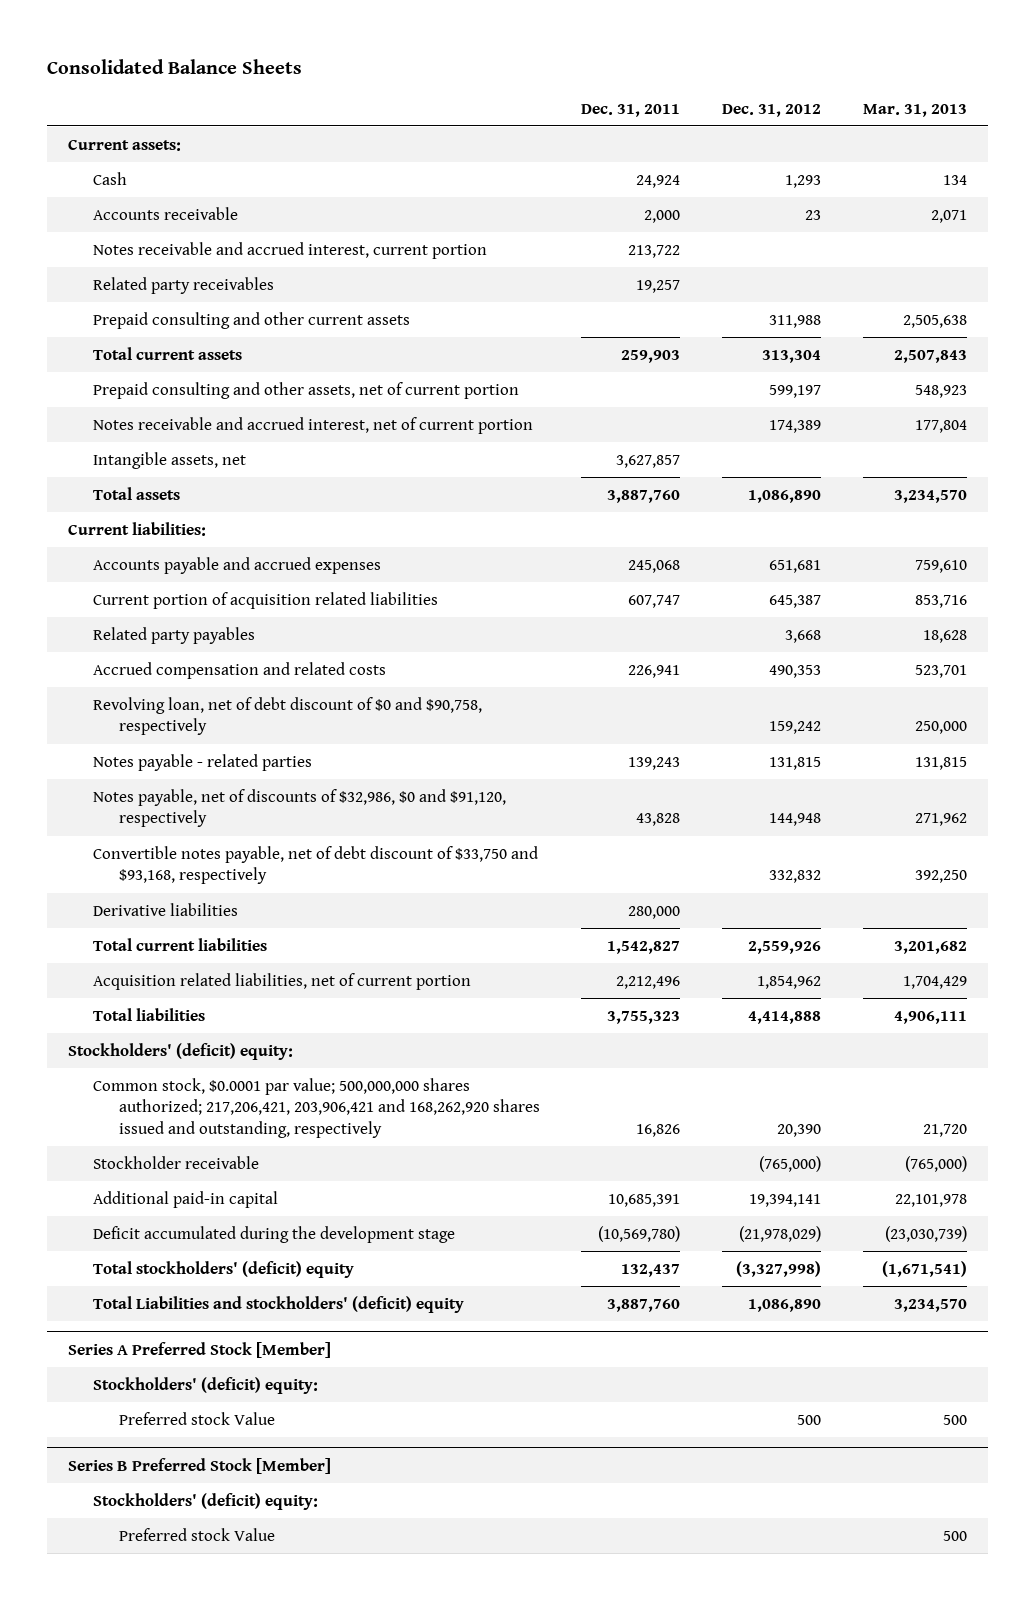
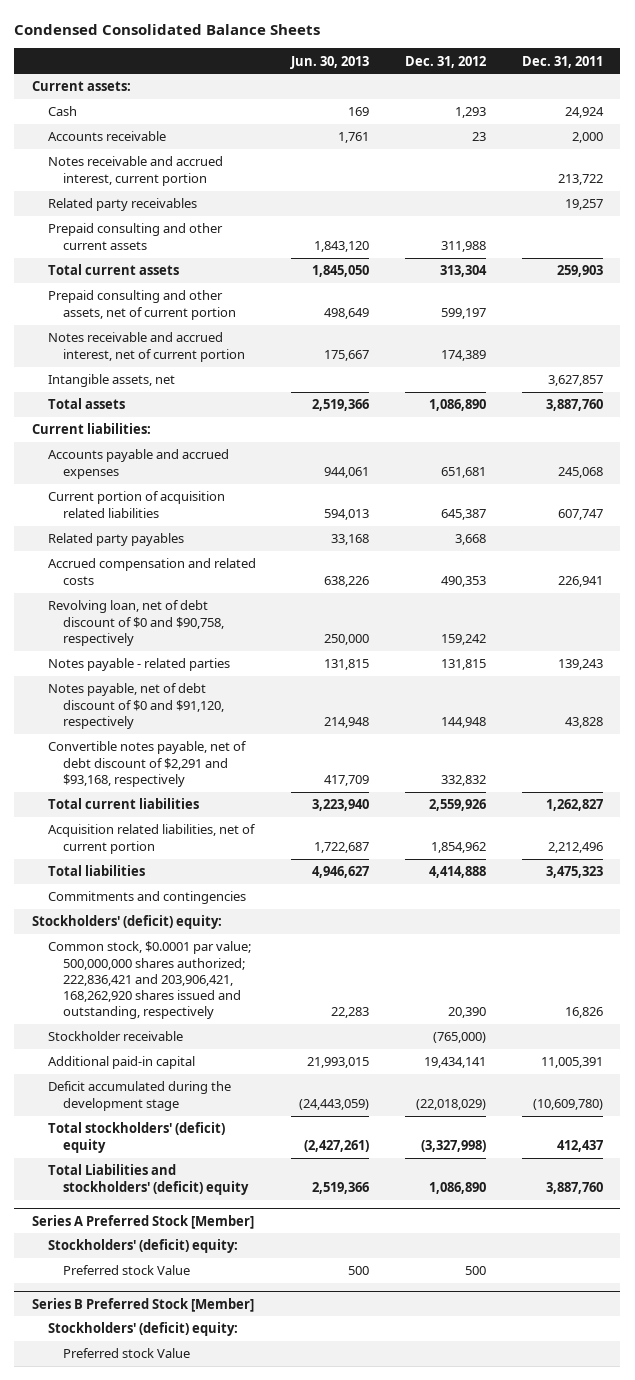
- Consolidated Balance Sheets
+ Condensed Consolidated Balance Sheets
- | Dec. 31, 2011 | Dec. 31, 2012 | Mar. 31, 2013
+ | Jun. 30, 2013 | Dec. 31, 2012 | Dec. 31, 2011
- Notes payable, net of discounts of $32,986, $0 and $91,120, respectively | 43,828 | 144,948 | 271,962
- Convertible notes payable, net of debt discount of $33,750 and $93,168, respectively | | 332,832 | 392,250
- Derivative liabilities | 280,000 | |
- Total current liabilities | 1,542,827 | 2,559,926 | 3,201,682
+ Notes payable, net of debt discount of $0 and $91,120, respectively | 214,948 | 144,948 | 43,828
+ Convertible notes payable, net of debt discount of $2,291 and $93,168, respectively | 417,709 | 332,832 |
+ Total current liabilities | 3,223,940 | 2,559,926 | 1,262,827
- Total liabilities | 3,755,323 | 4,414,888 | 4,906,111
+ Total liabilities | 4,946,627 | 4,414,888 | 3,475,323
+ Commitments and contingencies
- Common stock, $0.0001 par value; 500,000,000 shares authorized; 217,206,421, 203,906,421 and 168,262,920 shares issued and outstanding, respectively | 16,826 | 20,390 | 21,720
+ Common stock, $0.0001 par value; 500,000,000 shares authorized; 222,836,421 and 203,906,421, 168,262,920 shares issued and outstanding, respectively | 22,283 | 20,390 | 16,826
- Additional paid-in capital | 10,685,391 | 19,394,141 | 22,101,978
- Deficit accumulated during the development stage | (10,569,780) | (21,978,029) | (23,030,739)
- Total stockholders' (deficit) equity | 132,437 | (3,327,998) | (1,671,541)
+ Additional paid-in capital | 21,993,015 | 19,434,141 | 11,005,391
+ Deficit accumulated during the development stage | (24,443,059) | (22,018,029) | (10,609,780)
+ Total stockholders' (deficit) equity | (2,427,261) | (3,327,998) | 412,437

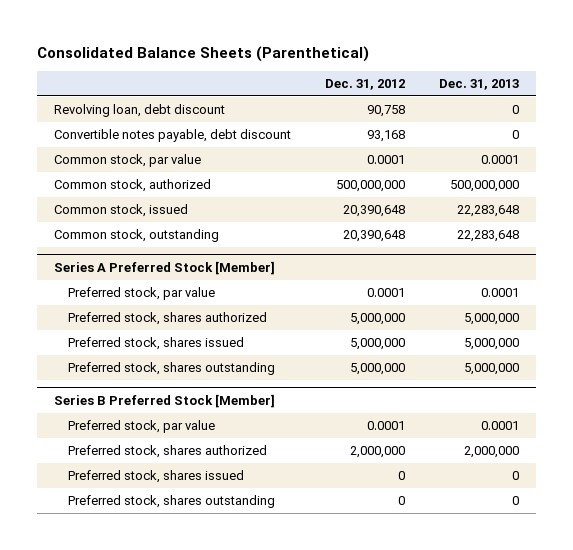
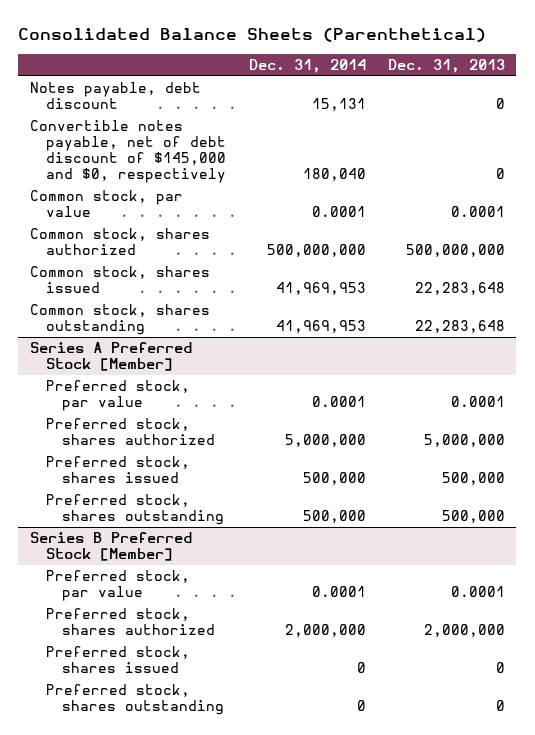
- | Dec. 31, 2012 | Dec. 31, 2013
+ | Dec. 31, 2014 | Dec. 31, 2013
- Revolving loan, debt discount | 90,758 | 0
- Convertible notes payable, debt discount | 93,168 | 0
+ Notes payable, debt discount | 15,131 | 0
+ Convertible notes payable, net of debt discount of $145,000 and $0, respectively | 180,040 | 0
- Common stock, authorized | 500,000,000 | 500,000,000
- Common stock, issued | 20,390,648 | 22,283,648
- Common stock, outstanding | 20,390,648 | 22,283,648
+ Common stock, shares authorized | 500,000,000 | 500,000,000
+ Common stock, shares issued | 41,969,953 | 22,283,648
+ Common stock, shares outstanding | 41,969,953 | 22,283,648
@ Series A Preferred Stock [Member]
- Preferred stock, shares issued | 5,000,000 | 5,000,000
- Preferred stock, shares outstanding | 5,000,000 | 5,000,000
+ Preferred stock, shares issued | 500,000 | 500,000
+ Preferred stock, shares outstanding | 500,000 | 500,000

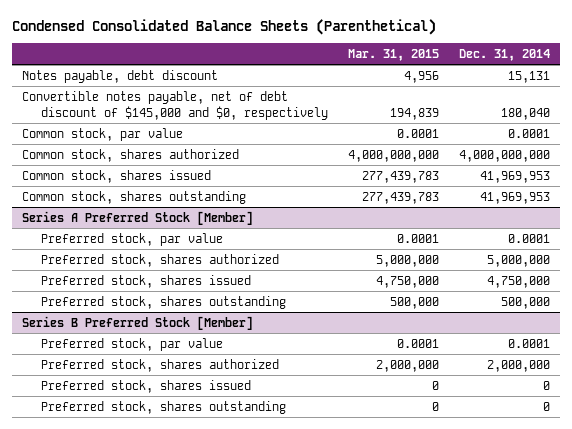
- Consolidated Balance Sheets (Parenthetical)
+ Condensed Consolidated Balance Sheets (Parenthetical)
- | Dec. 31, 2014 | Dec. 31, 2013
+ | Mar. 31, 2015 | Dec. 31, 2014
- Common stock, shares authorized | 500,000,000 | 500,000,000
+ Common stock, shares authorized | 4,000,000,000 | 4,000,000,000
@ Series A Preferred Stock [Member]
- Preferred stock, shares issued | 500,000 | 500,000
+ Preferred stock, shares issued | 4,750,000 | 4,750,000

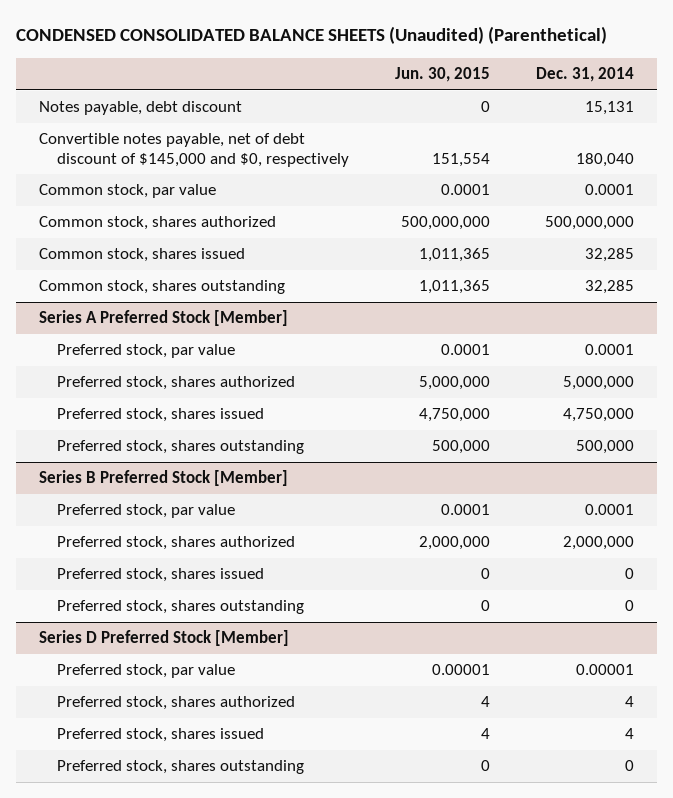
- Condensed Consolidated Balance Sheets (Parenthetical)
+ CONDENSED CONSOLIDATED BALANCE SHEETS (Unaudited) (Parenthetical)
- | Mar. 31, 2015 | Dec. 31, 2014
+ | Jun. 30, 2015 | Dec. 31, 2014
- Common stock, shares authorized | 4,000,000,000 | 4,000,000,000
- Common stock, shares issued | 277,439,783 | 41,969,953
- Common stock, shares outstanding | 277,439,783 | 41,969,953
+ Common stock, shares authorized | 500,000,000 | 500,000,000
+ Common stock, shares issued | 1,011,365 | 32,285
+ Common stock, shares outstanding | 1,011,365 | 32,285
+ Series D Preferred Stock [Member]
+ Preferred stock, par value | 0.00001 | 0.00001
+ Preferred stock, shares authorized | 4 | 4
+ Preferred stock, shares issued | 4 | 4
+ Preferred stock, shares outstanding | 0 | 0

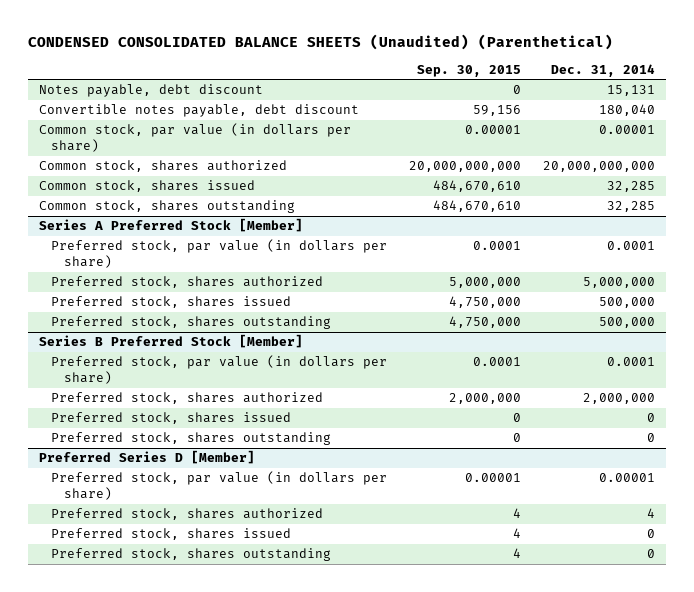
- | Jun. 30, 2015 | Dec. 31, 2014
+ | Sep. 30, 2015 | Dec. 31, 2014
- Convertible notes payable, net of debt discount of $145,000 and $0, respectively | 151,554 | 180,040
- Common stock, par value | 0.0001 | 0.0001
- Common stock, shares authorized | 500,000,000 | 500,000,000
+ Convertible notes payable, debt discount | 59,156 | 180,040
+ Common stock, par value (in dollars per share) | 0.00001 | 0.00001
+ Common stock, shares authorized | 20,000,000,000 | 20,000,000,000
@ Series A Preferred Stock [Member]
- Preferred stock, par value | 0.0001 | 0.0001
+ Preferred stock, par value (in dollars per share) | 0.0001 | 0.0001
- Preferred stock, shares issued | 4,750,000 | 4,750,000
+ Preferred stock, shares issued | 4,750,000 | 500,000
@ Series B Preferred Stock [Member]
- Preferred stock, par value | 0.0001 | 0.0001
+ Preferred stock, par value (in dollars per share) | 0.0001 | 0.0001
- Series D Preferred Stock [Member]
- Preferred stock, par value | 0.00001 | 0.00001
+ Preferred Series D [Member]
+ Preferred stock, par value (in dollars per share) | 0.00001 | 0.00001
- Preferred stock, shares issued | 4 | 4
+ Preferred stock, shares issued | 4 | 0

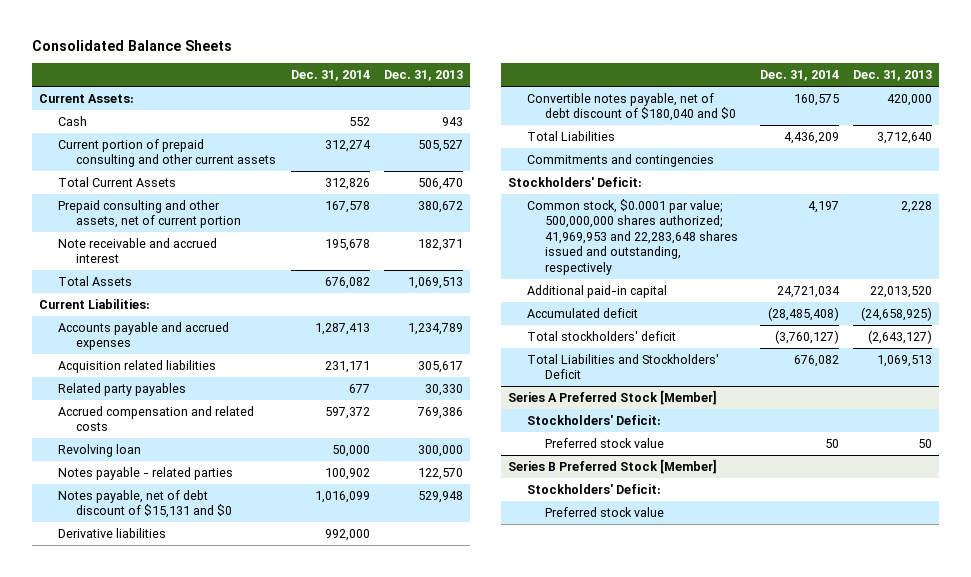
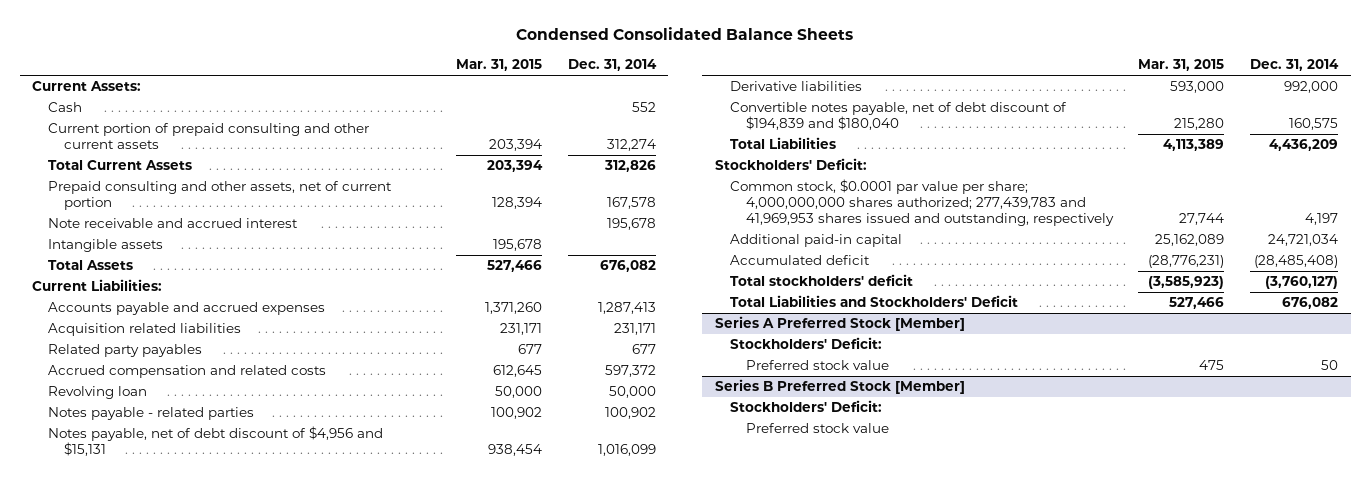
- Consolidated Balance Sheets
+ Condensed Consolidated Balance Sheets
- | Dec. 31, 2014 | Dec. 31, 2013
+ | Mar. 31, 2015 | Dec. 31, 2014
+ Intangible assets | 195,678 |
- Notes payable, net of debt discount of $15,131 and $0 | 1,016,099 | 529,948
+ Notes payable, net of debt discount of $4,956 and $15,131 | 938,454 | 1,016,099
- Convertible notes payable, net of debt discount of $180,040 and $0 | 160,575 | 420,000
+ Convertible notes payable, net of debt discount of $194,839 and $180,040 | 215,280 | 160,575
- Commitments and contingencies
- Common stock, $0.0001 par value; 500,000,000 shares authorized; 41,969,953 and 22,283,648 shares issued and outstanding, respectively | 4,197 | 2,228
+ Common stock, $0.0001 par value per share; 4,000,000,000 shares authorized; 277,439,783 and 41,969,953 shares issued and outstanding, respectively | 27,744 | 4,197

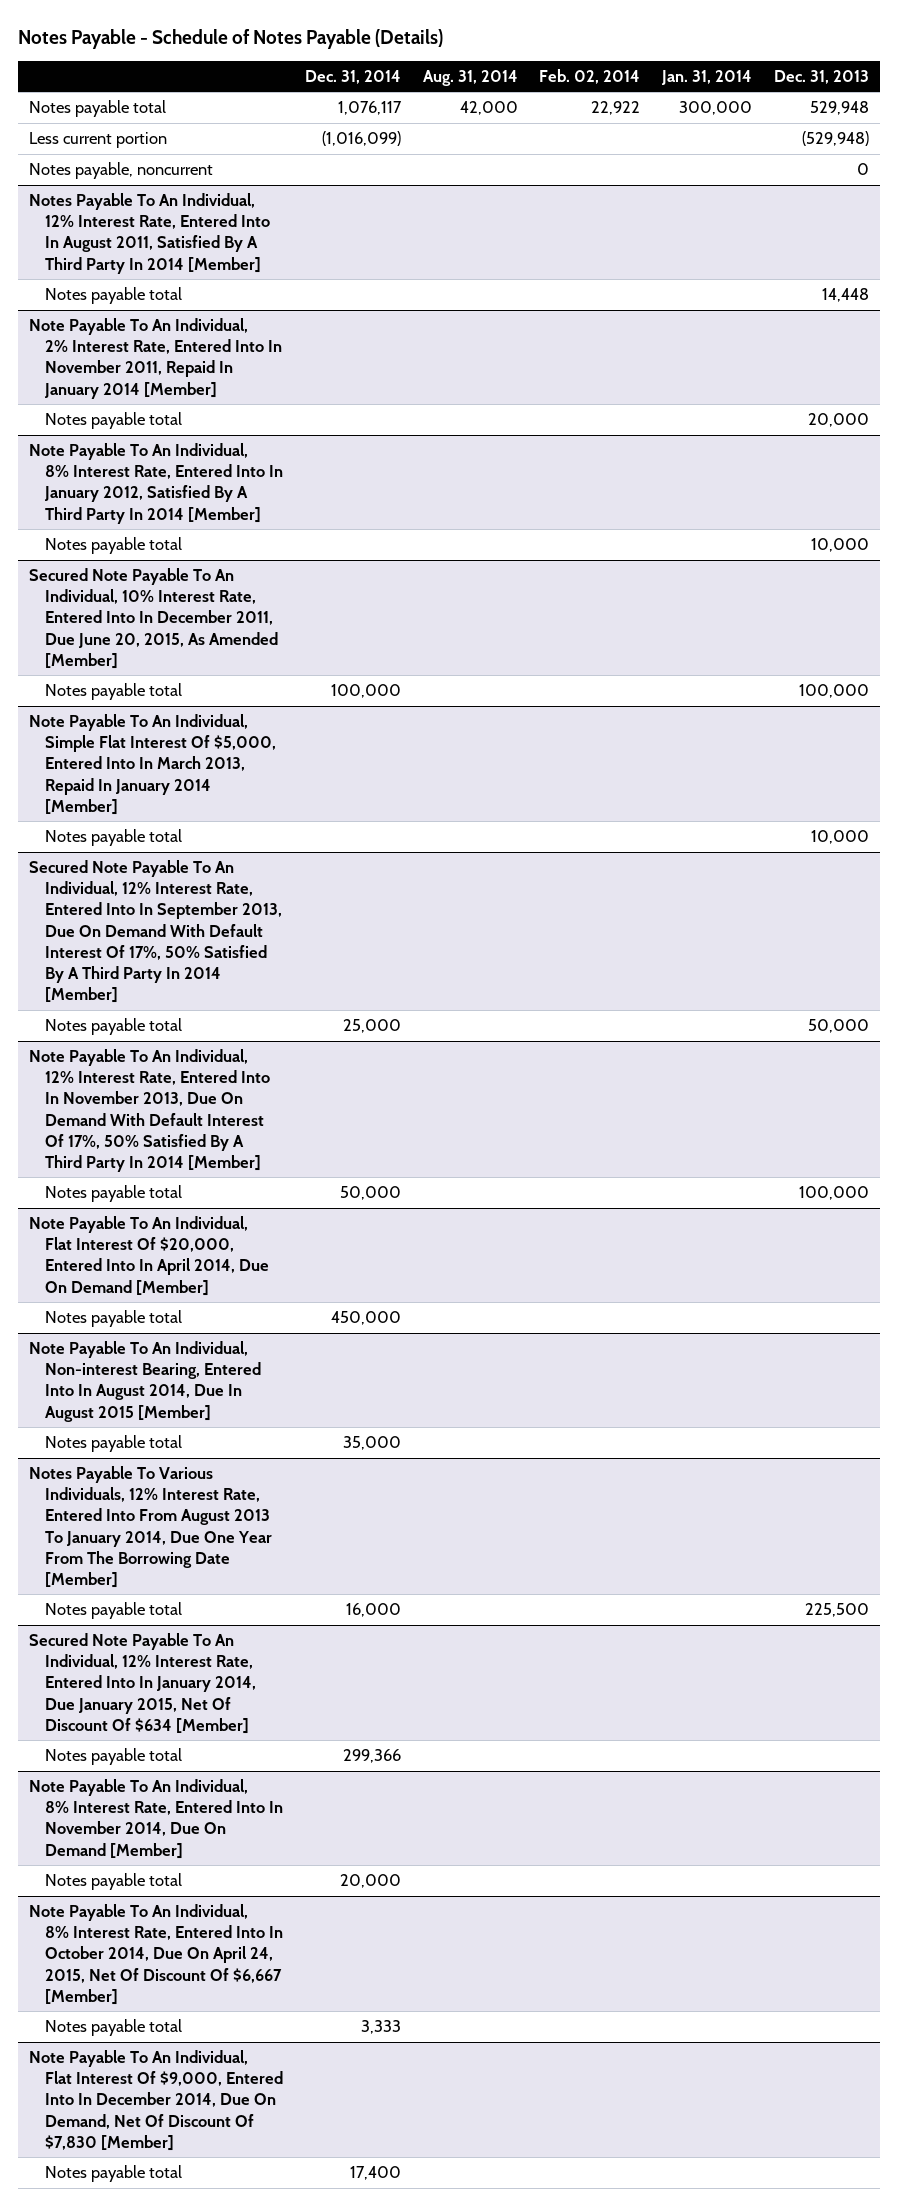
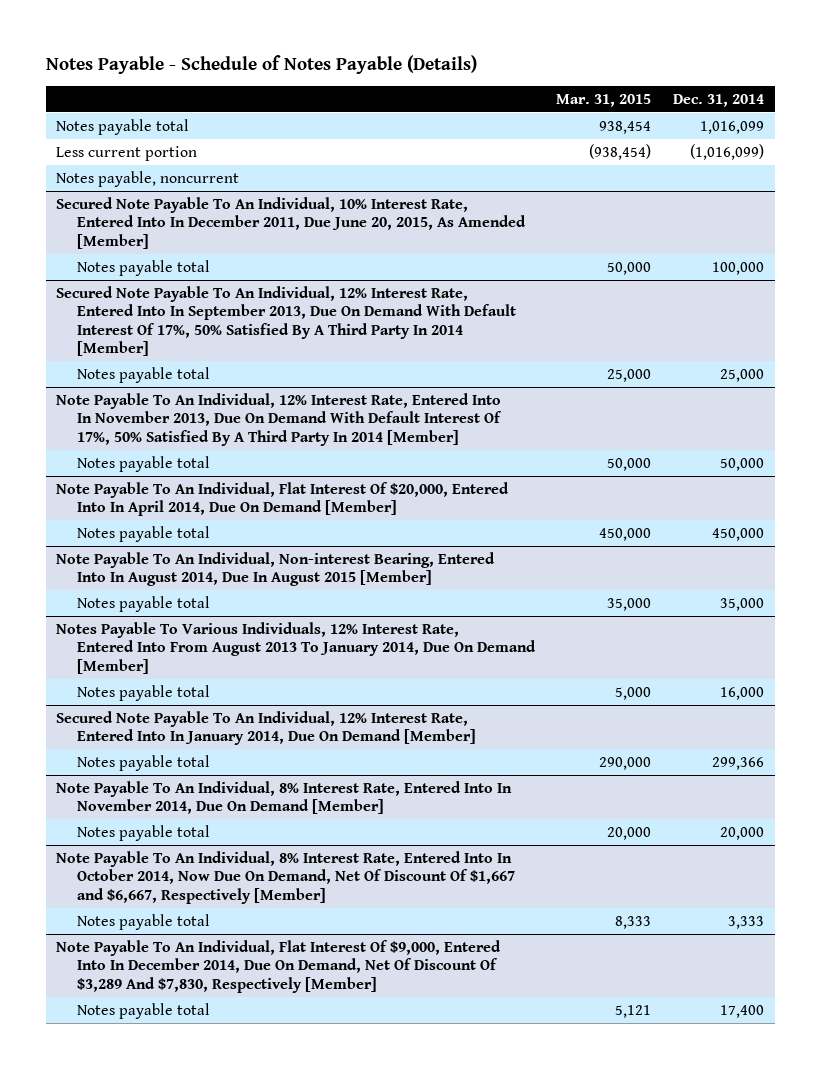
- | Dec. 31, 2014 | Aug. 31, 2014 | Feb. 02, 2014 | Jan. 31, 2014 | Dec. 31, 2013
+ | Mar. 31, 2015 | Dec. 31, 2014
- Notes payable total | 1,076,117 | 42,000 | 22,922 | 300,000 | 529,948
+ Notes payable total | 938,454 | 1,016,099
- Notes Payable To An Individual, 12% Interest Rate, Entered Into In August 2011, Satisfied By A Third Party In 2014 [Member]
- Notes payable total | | | | | 14,448
- Note Payable To An Individual, 2% Interest Rate, Entered Into In November 2011, Repaid In January 2014 [Member]
- Notes payable total | | | | | 20,000
- Note Payable To An Individual, 8% Interest Rate, Entered Into In January 2012, Satisfied By A Third Party In 2014 [Member]
- Notes payable total | | | | | 10,000
- Note Payable To An Individual, Simple Flat Interest Of $5,000, Entered Into In March 2013, Repaid In January 2014 [Member]
- Notes payable total | | | | | 10,000
- Notes Payable To Various Individuals, 12% Interest Rate, Entered Into From August 2013 To January 2014, Due One Year From The Borrowing Date [Member]
+ Notes Payable To Various Individuals, 12% Interest Rate, Entered Into From August 2013 To January 2014, Due On Demand [Member]
- Secured Note Payable To An Individual, 12% Interest Rate, Entered Into In January 2014, Due January 2015, Net Of Discount Of $634 [Member]
+ Secured Note Payable To An Individual, 12% Interest Rate, Entered Into In January 2014, Due On Demand [Member]
- Note Payable To An Individual, 8% Interest Rate, Entered Into In October 2014, Due On April 24, 2015, Net Of Discount Of $6,667 [Member]
+ Note Payable To An Individual, 8% Interest Rate, Entered Into In October 2014, Now Due On Demand, Net Of Discount Of $1,667 and $6,667, Respectively [Member]
- Note Payable To An Individual, Flat Interest Of $9,000, Entered Into In December 2014, Due On Demand, Net Of Discount Of $7,830 [Member]
+ Note Payable To An Individual, Flat Interest Of $9,000, Entered Into In December 2014, Due On Demand, Net Of Discount Of $3,289 And $7,830, Respectively [Member]

